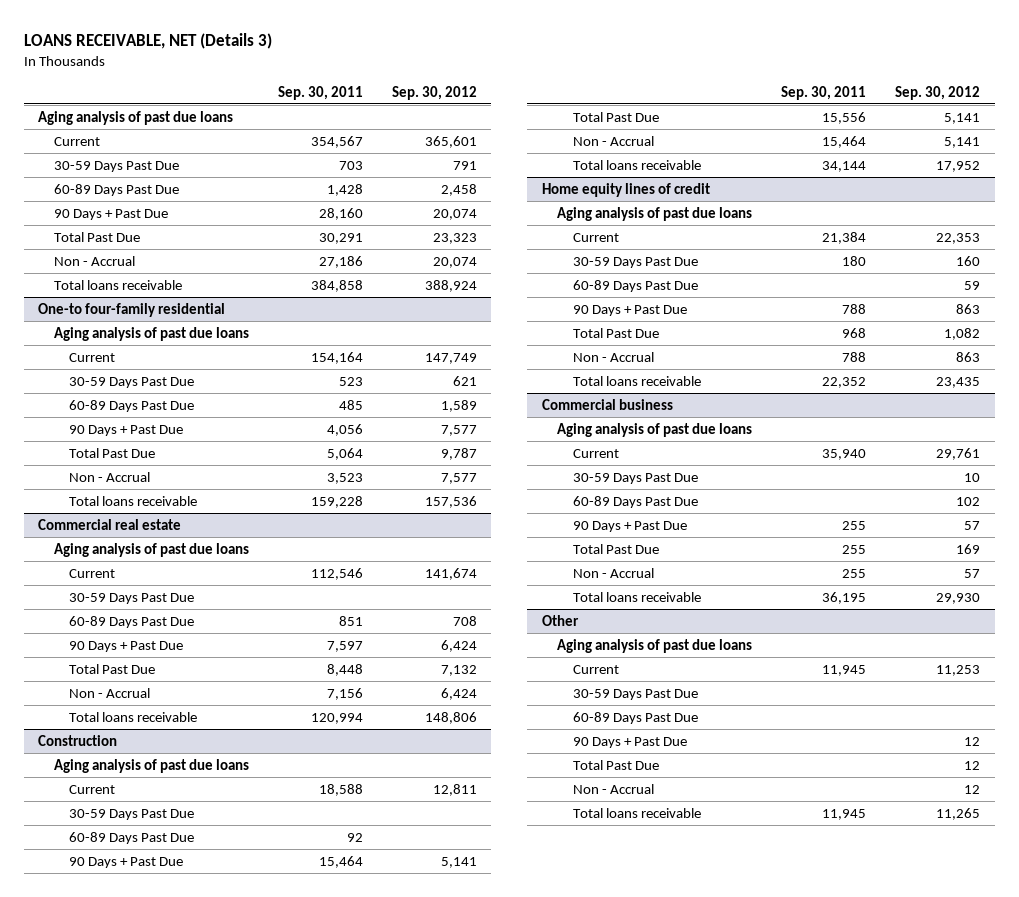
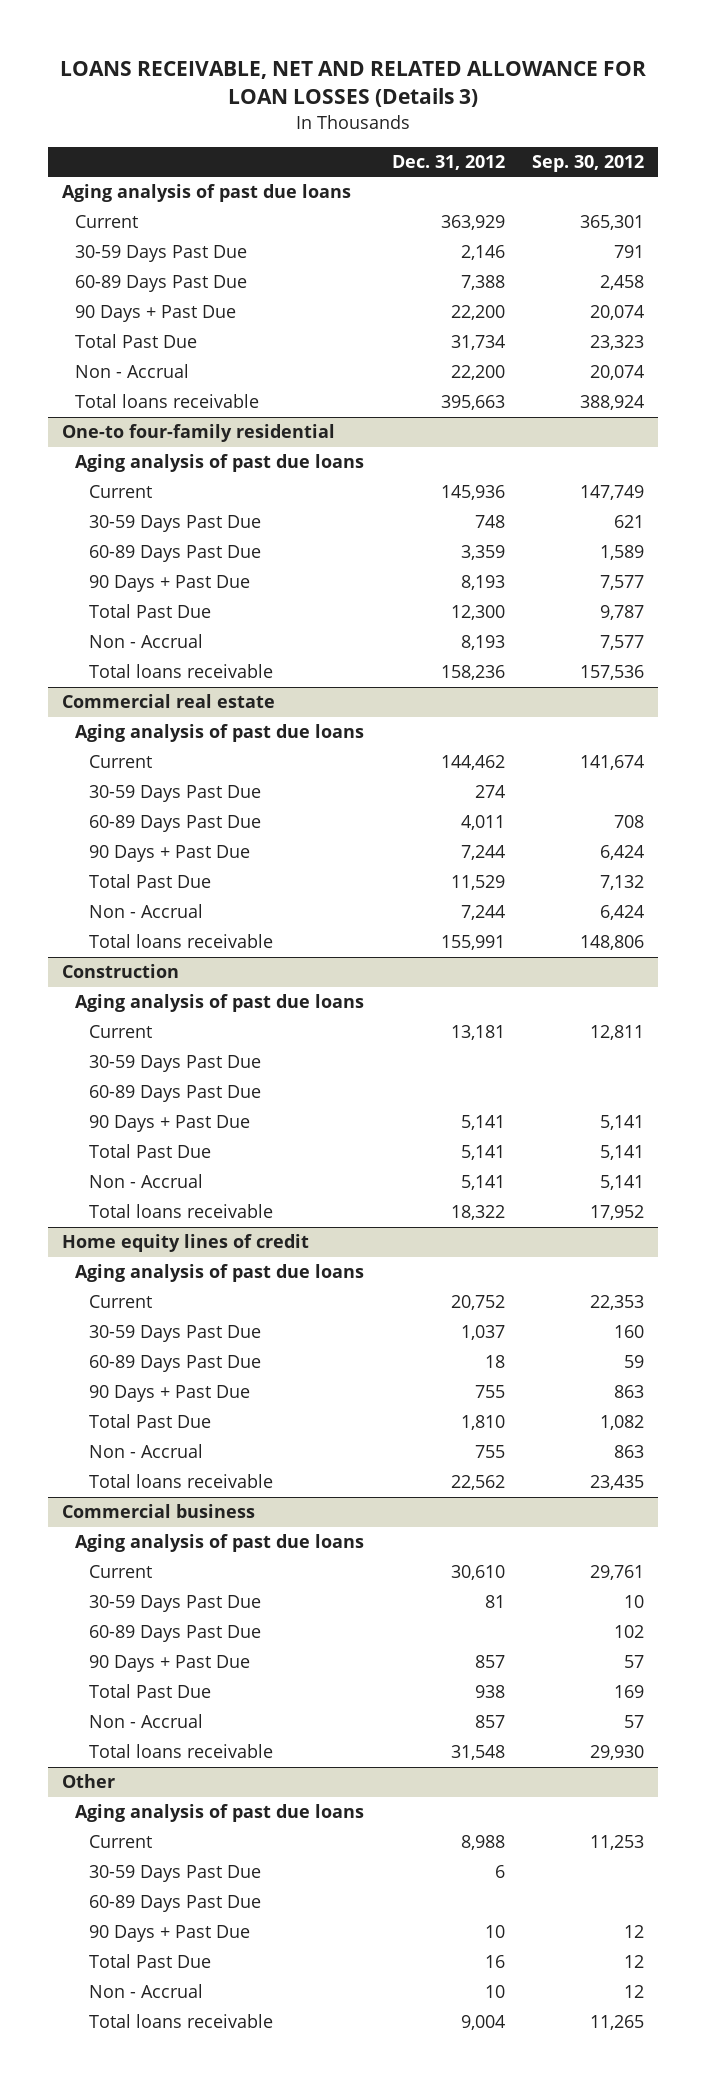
- LOANS RECEIVABLE, NET (Details 3)
+ LOANS RECEIVABLE, NET AND RELATED ALLOWANCE FOR LOAN LOSSES (Details 3)
- | Sep. 30, 2011 | Sep. 30, 2012
+ | Dec. 31, 2012 | Sep. 30, 2012
- Current | 354,567 | 365,601
+ Current | 363,929 | 365,301

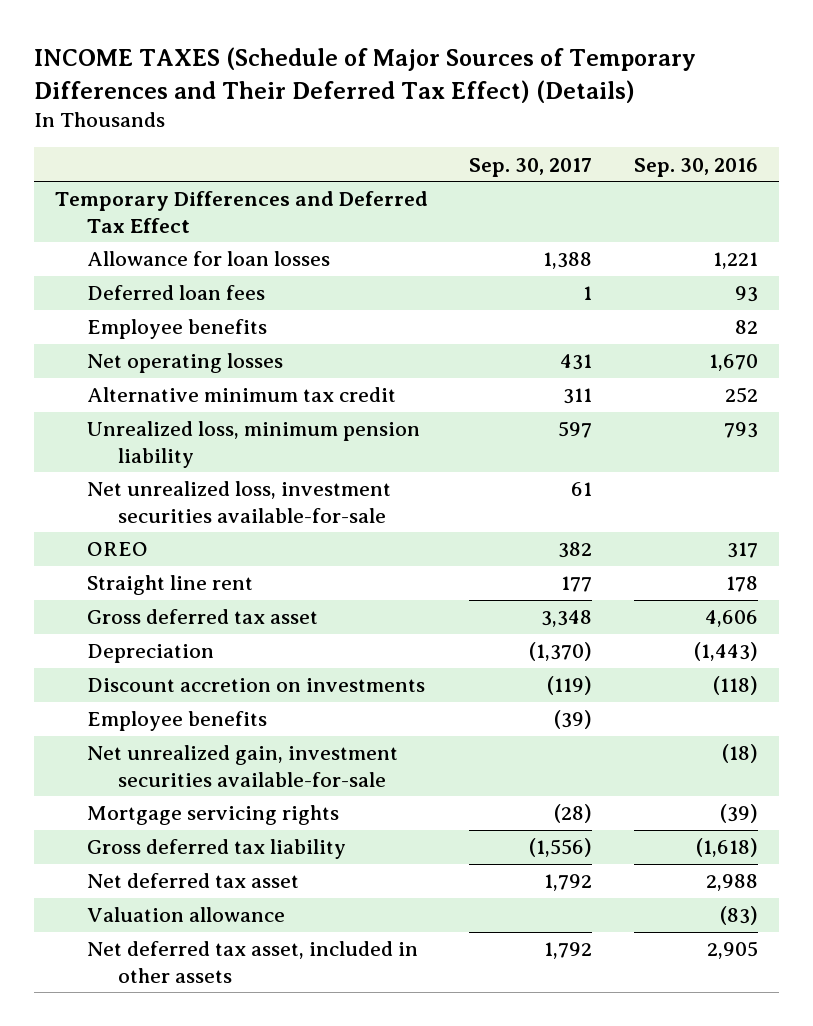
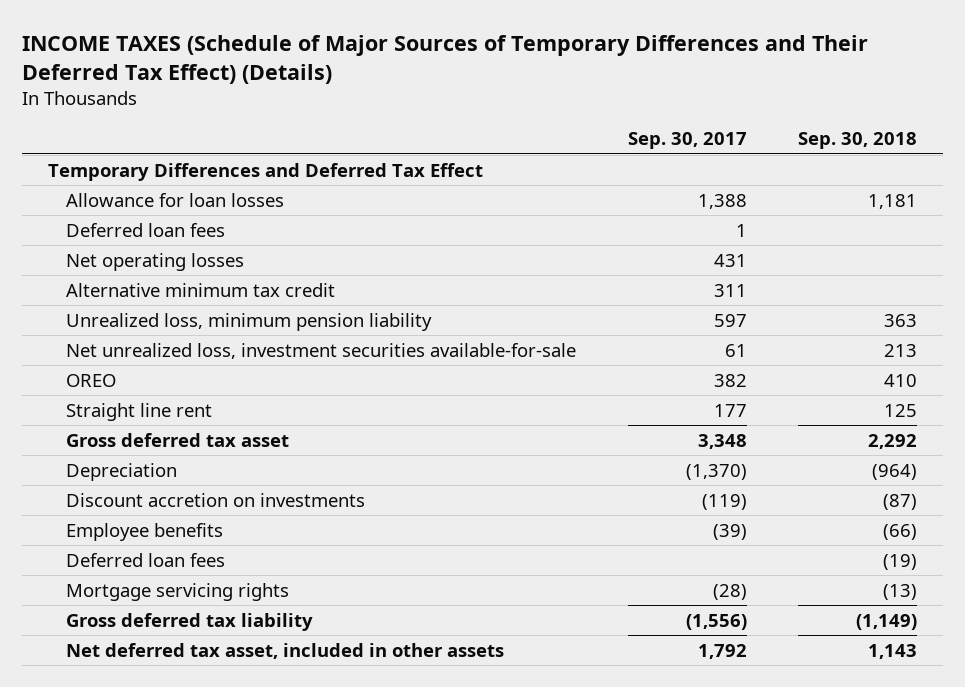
- | Sep. 30, 2017 | Sep. 30, 2016
+ | Sep. 30, 2017 | Sep. 30, 2018
- Employee benefits | | 82
- Net unrealized gain, investment securities available-for-sale | | (18)
+ Deferred loan fees | | (19)
- Net deferred tax asset | 1,792 | 2,988
- Valuation allowance | | (83)

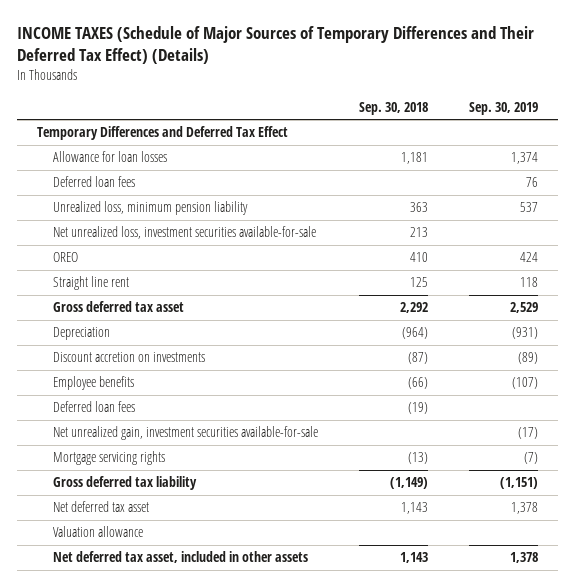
- | Sep. 30, 2017 | Sep. 30, 2018
+ | Sep. 30, 2018 | Sep. 30, 2019
- Net operating losses | 431 |
- Alternative minimum tax credit | 311 |
+ Net unrealized gain, investment securities available-for-sale | | (17)
+ Net deferred tax asset | 1,143 | 1,378
+ Valuation allowance

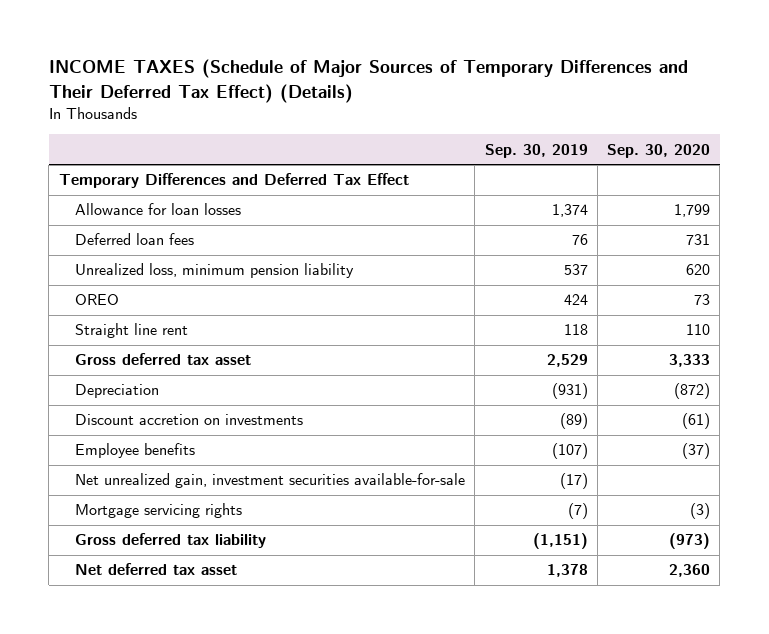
- | Sep. 30, 2018 | Sep. 30, 2019
+ | Sep. 30, 2019 | Sep. 30, 2020
- Net unrealized loss, investment securities available-for-sale | 213 |
- Deferred loan fees | (19) |
- Valuation allowance
- Net deferred tax asset, included in other assets | 1,143 | 1,378

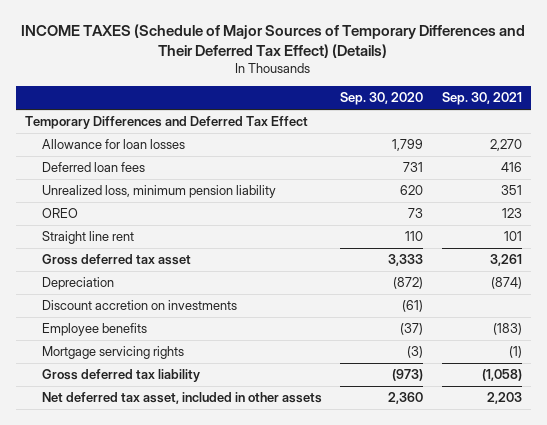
- | Sep. 30, 2019 | Sep. 30, 2020
+ | Sep. 30, 2020 | Sep. 30, 2021
- Net unrealized gain, investment securities available-for-sale | (17) |
- Net deferred tax asset | 1,378 | 2,360
+ Net deferred tax asset, included in other assets | 2,360 | 2,203

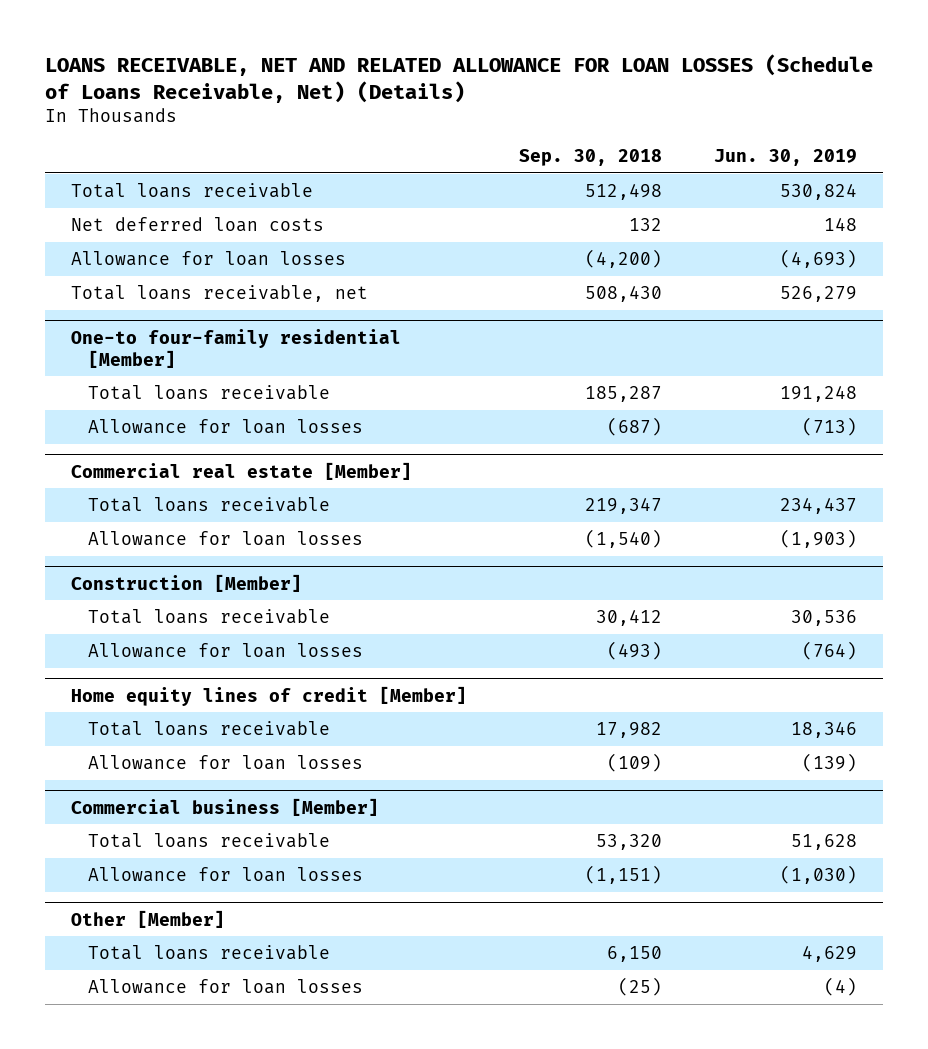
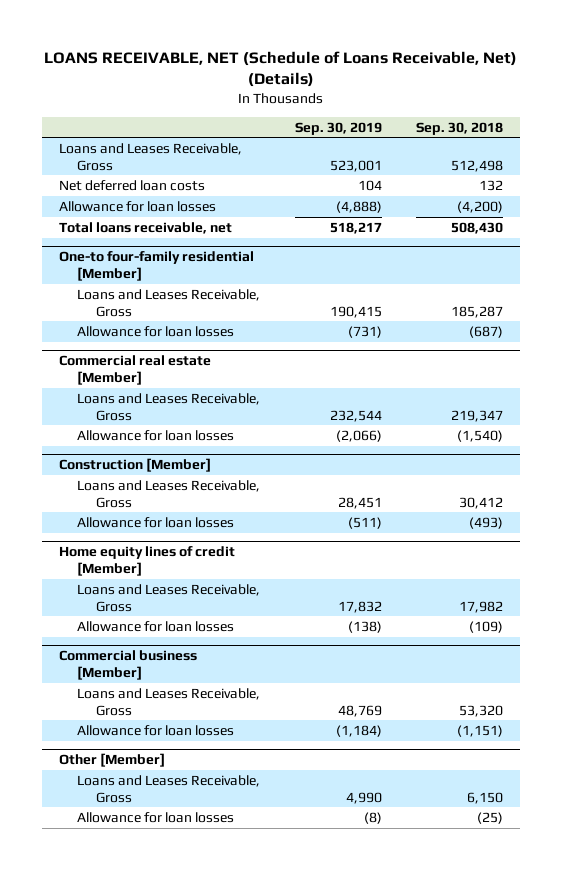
- LOANS RECEIVABLE, NET AND RELATED ALLOWANCE FOR LOAN LOSSES (Schedule of Loans Receivable, Net) (Details)
+ LOANS RECEIVABLE, NET (Schedule of Loans Receivable, Net) (Details)
- | Sep. 30, 2018 | Jun. 30, 2019
+ | Sep. 30, 2019 | Sep. 30, 2018
- Total loans receivable | 512,498 | 530,824
+ Loans and Leases Receivable, Gross | 523,001 | 512,498
@ One-to four-family residential [Member]
- Total loans receivable | 185,287 | 191,248
+ Loans and Leases Receivable, Gross | 190,415 | 185,287
@ Commercial real estate [Member]
- Total loans receivable | 219,347 | 234,437
+ Loans and Leases Receivable, Gross | 232,544 | 219,347
@ Construction [Member]
- Total loans receivable | 30,412 | 30,536
+ Loans and Leases Receivable, Gross | 28,451 | 30,412
@ Home equity lines of credit [Member]
- Total loans receivable | 17,982 | 18,346
+ Loans and Leases Receivable, Gross | 17,832 | 17,982
@ Commercial business [Member]
- Total loans receivable | 53,320 | 51,628
+ Loans and Leases Receivable, Gross | 48,769 | 53,320
@ Other [Member]
- Total loans receivable | 6,150 | 4,629
+ Loans and Leases Receivable, Gross | 4,990 | 6,150

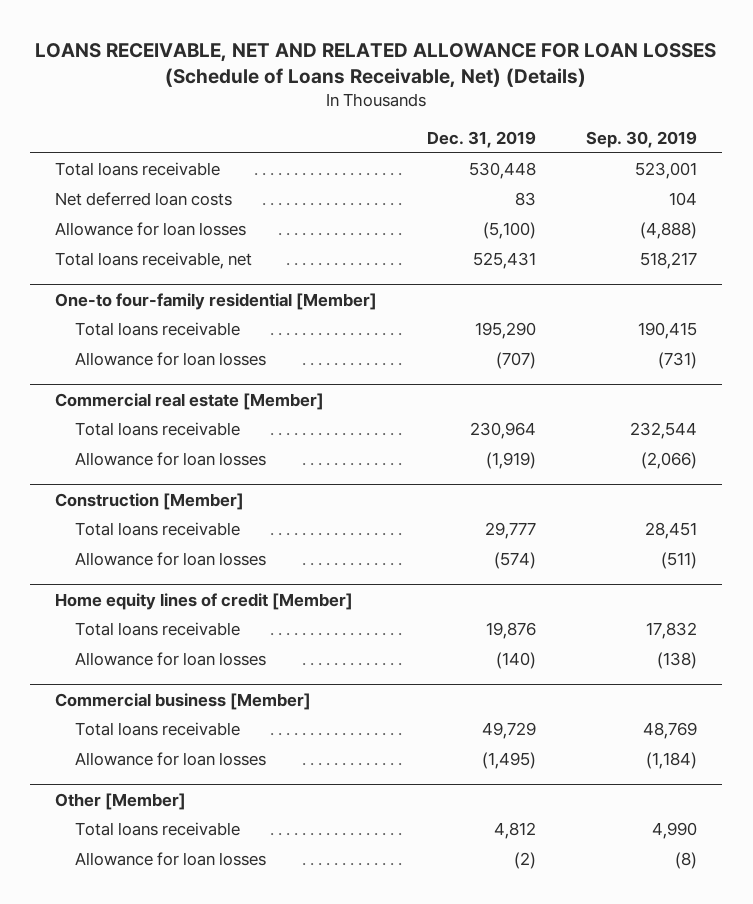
- LOANS RECEIVABLE, NET (Schedule of Loans Receivable, Net) (Details)
+ LOANS RECEIVABLE, NET AND RELATED ALLOWANCE FOR LOAN LOSSES (Schedule of Loans Receivable, Net) (Details)
- | Sep. 30, 2019 | Sep. 30, 2018
+ | Dec. 31, 2019 | Sep. 30, 2019
- Loans and Leases Receivable, Gross | 523,001 | 512,498
+ Total loans receivable | 530,448 | 523,001
@ One-to four-family residential [Member]
- Loans and Leases Receivable, Gross | 190,415 | 185,287
+ Total loans receivable | 195,290 | 190,415
@ Commercial real estate [Member]
- Loans and Leases Receivable, Gross | 232,544 | 219,347
+ Total loans receivable | 230,964 | 232,544
@ Construction [Member]
- Loans and Leases Receivable, Gross | 28,451 | 30,412
+ Total loans receivable | 29,777 | 28,451
@ Home equity lines of credit [Member]
- Loans and Leases Receivable, Gross | 17,832 | 17,982
+ Total loans receivable | 19,876 | 17,832
@ Commercial business [Member]
- Loans and Leases Receivable, Gross | 48,769 | 53,320
+ Total loans receivable | 49,729 | 48,769
@ Other [Member]
- Loans and Leases Receivable, Gross | 4,990 | 6,150
+ Total loans receivable | 4,812 | 4,990

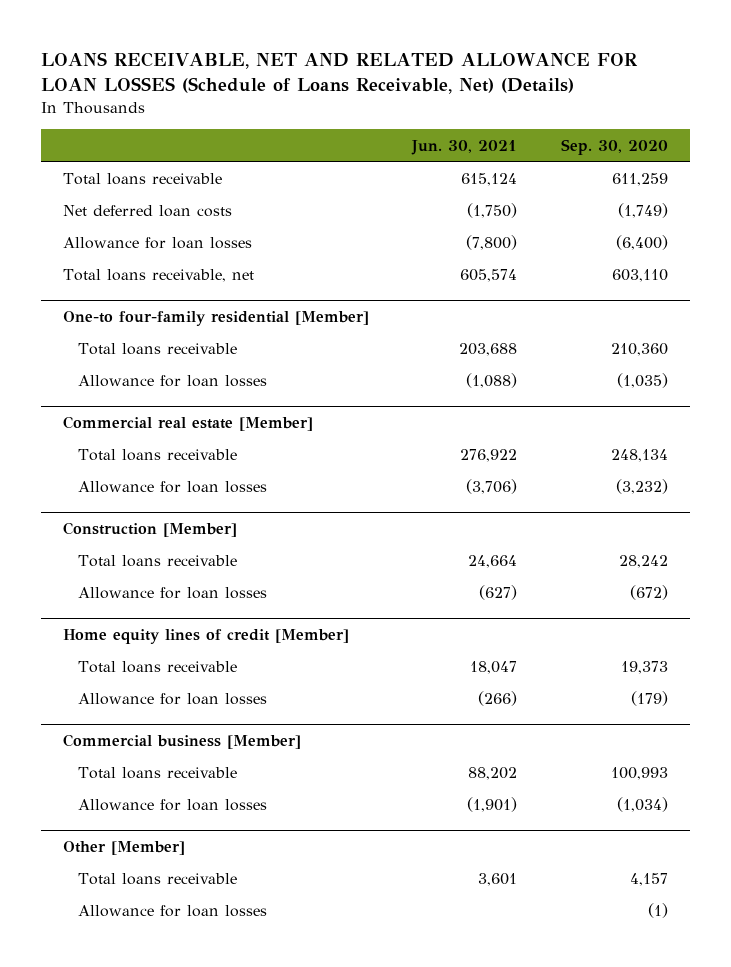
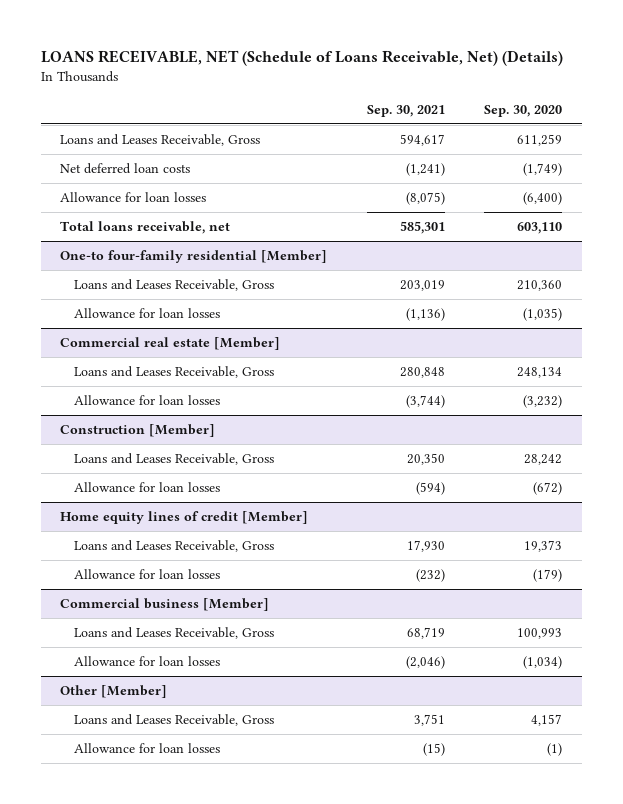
- LOANS RECEIVABLE, NET AND RELATED ALLOWANCE FOR LOAN LOSSES (Schedule of Loans Receivable, Net) (Details)
+ LOANS RECEIVABLE, NET (Schedule of Loans Receivable, Net) (Details)
- | Jun. 30, 2021 | Sep. 30, 2020
+ | Sep. 30, 2021 | Sep. 30, 2020
- Total loans receivable | 615,124 | 611,259
+ Loans and Leases Receivable, Gross | 594,617 | 611,259
@ One-to four-family residential [Member]
- Total loans receivable | 203,688 | 210,360
+ Loans and Leases Receivable, Gross | 203,019 | 210,360
@ Commercial real estate [Member]
- Total loans receivable | 276,922 | 248,134
+ Loans and Leases Receivable, Gross | 280,848 | 248,134
@ Construction [Member]
- Total loans receivable | 24,664 | 28,242
+ Loans and Leases Receivable, Gross | 20,350 | 28,242
@ Home equity lines of credit [Member]
- Total loans receivable | 18,047 | 19,373
+ Loans and Leases Receivable, Gross | 17,930 | 19,373
@ Commercial business [Member]
- Total loans receivable | 88,202 | 100,993
+ Loans and Leases Receivable, Gross | 68,719 | 100,993
@ Other [Member]
- Total loans receivable | 3,601 | 4,157
+ Loans and Leases Receivable, Gross | 3,751 | 4,157

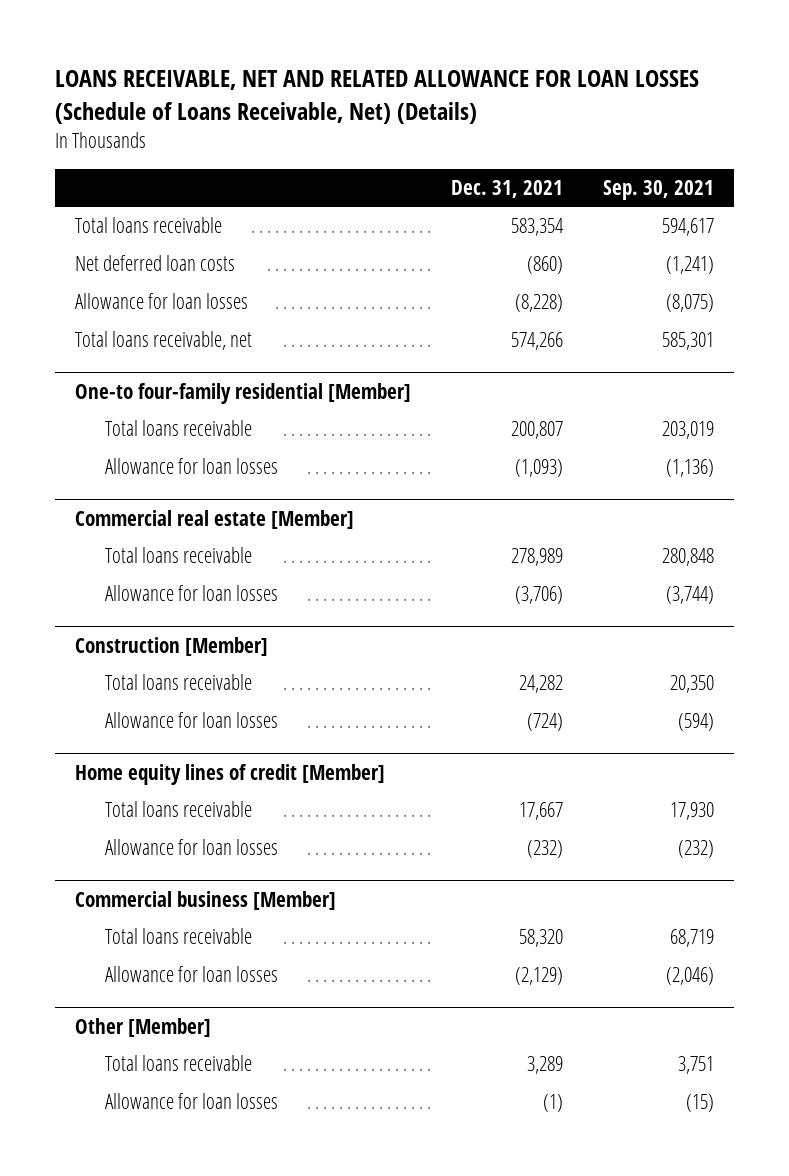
- LOANS RECEIVABLE, NET (Schedule of Loans Receivable, Net) (Details)
+ LOANS RECEIVABLE, NET AND RELATED ALLOWANCE FOR LOAN LOSSES (Schedule of Loans Receivable, Net) (Details)
- | Sep. 30, 2021 | Sep. 30, 2020
+ | Dec. 31, 2021 | Sep. 30, 2021
- Loans and Leases Receivable, Gross | 594,617 | 611,259
+ Total loans receivable | 583,354 | 594,617
@ One-to four-family residential [Member]
- Loans and Leases Receivable, Gross | 203,019 | 210,360
+ Total loans receivable | 200,807 | 203,019
@ Commercial real estate [Member]
- Loans and Leases Receivable, Gross | 280,848 | 248,134
+ Total loans receivable | 278,989 | 280,848
@ Construction [Member]
- Loans and Leases Receivable, Gross | 20,350 | 28,242
+ Total loans receivable | 24,282 | 20,350
@ Home equity lines of credit [Member]
- Loans and Leases Receivable, Gross | 17,930 | 19,373
+ Total loans receivable | 17,667 | 17,930
@ Commercial business [Member]
- Loans and Leases Receivable, Gross | 68,719 | 100,993
+ Total loans receivable | 58,320 | 68,719
@ Other [Member]
- Loans and Leases Receivable, Gross | 3,751 | 4,157
+ Total loans receivable | 3,289 | 3,751

